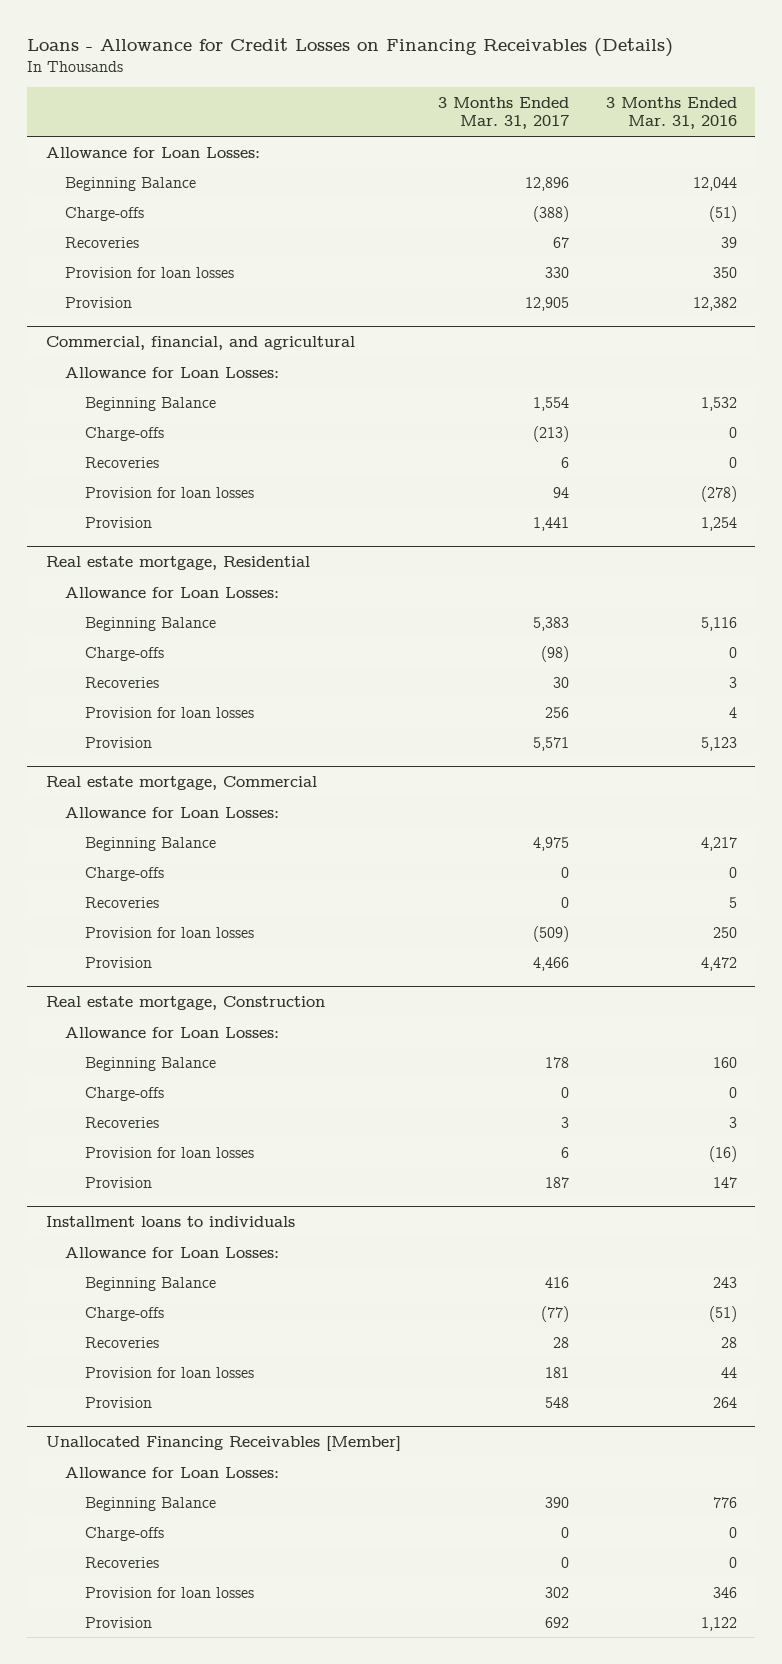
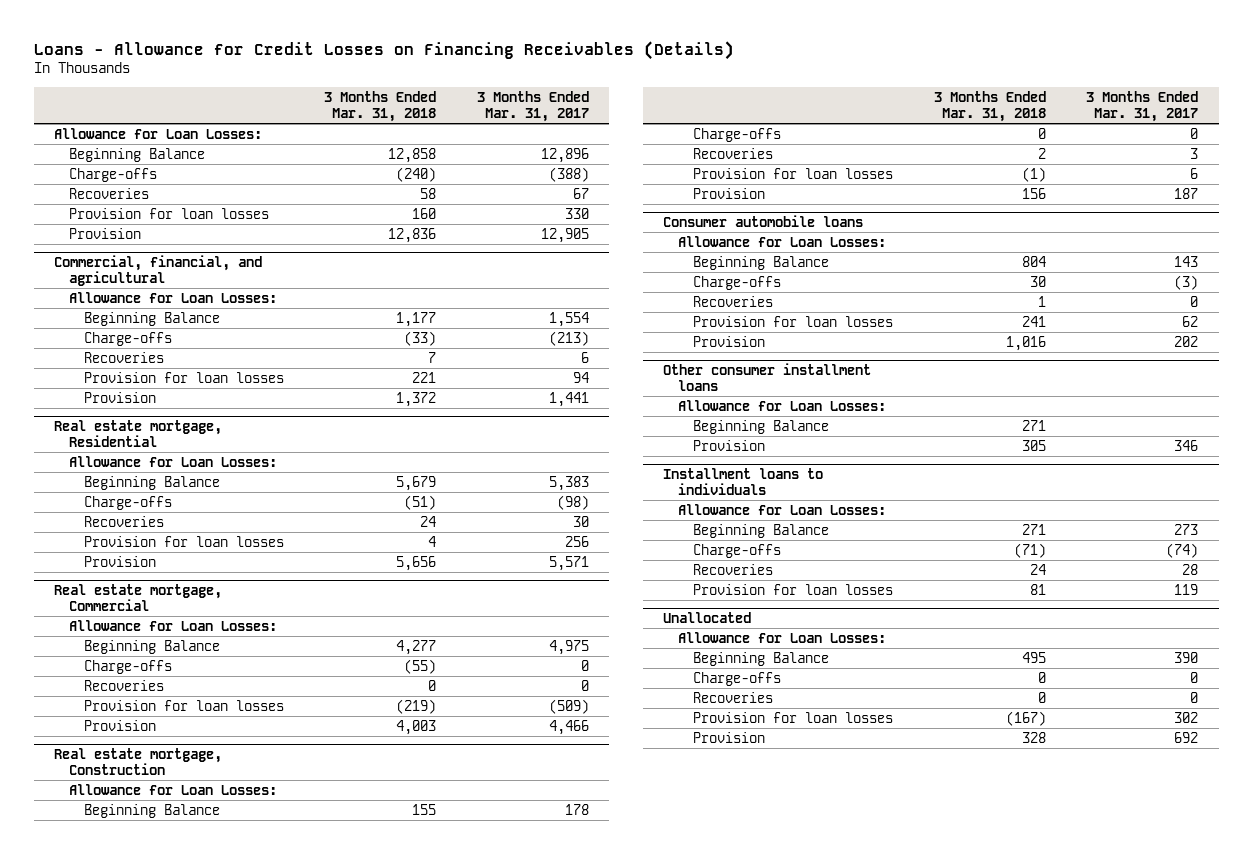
- | 3 Months Ended Mar. 31, 2017 | 3 Months Ended Mar. 31, 2016
+ | 3 Months Ended Mar. 31, 2018 | 3 Months Ended Mar. 31, 2017
+ Consumer automobile loans
+ Allowance for Loan Losses:
+ Beginning Balance | 804 | 143
+ Charge-offs | 30 | (3)
+ Recoveries | 1 | 0
+ Provision for loan losses | 241 | 62
+ Provision | 1,016 | 202
+ Other consumer installment loans
+ Allowance for Loan Losses:
+ Beginning Balance | 271 |
+ Provision | 305 | 346
@ Installment loans to individuals
- Beginning Balance | 416 | 243
- Charge-offs | (77) | (51)
+ Beginning Balance | 271 | 273
+ Charge-offs | (71) | (74)
- Provision for loan losses | 181 | 44
- Provision | 548 | 264
- Unallocated Financing Receivables [Member]
@ Installment loans to individuals
+ Provision for loan losses | 81 | 119
+ Unallocated

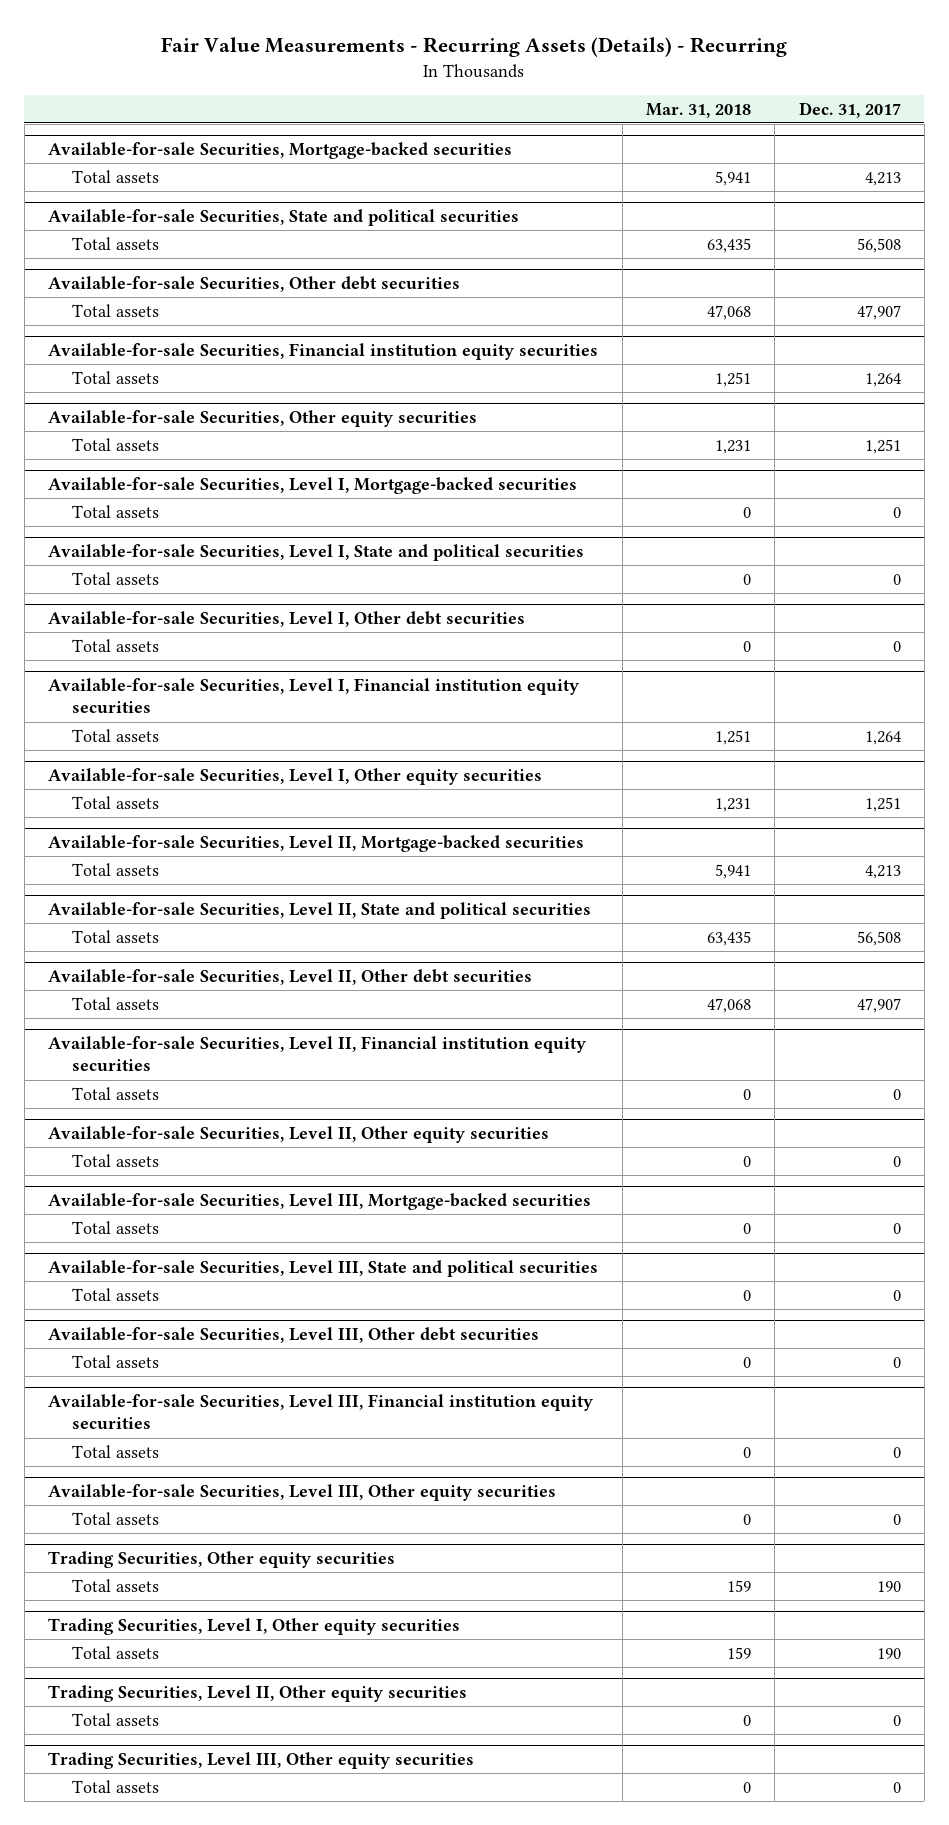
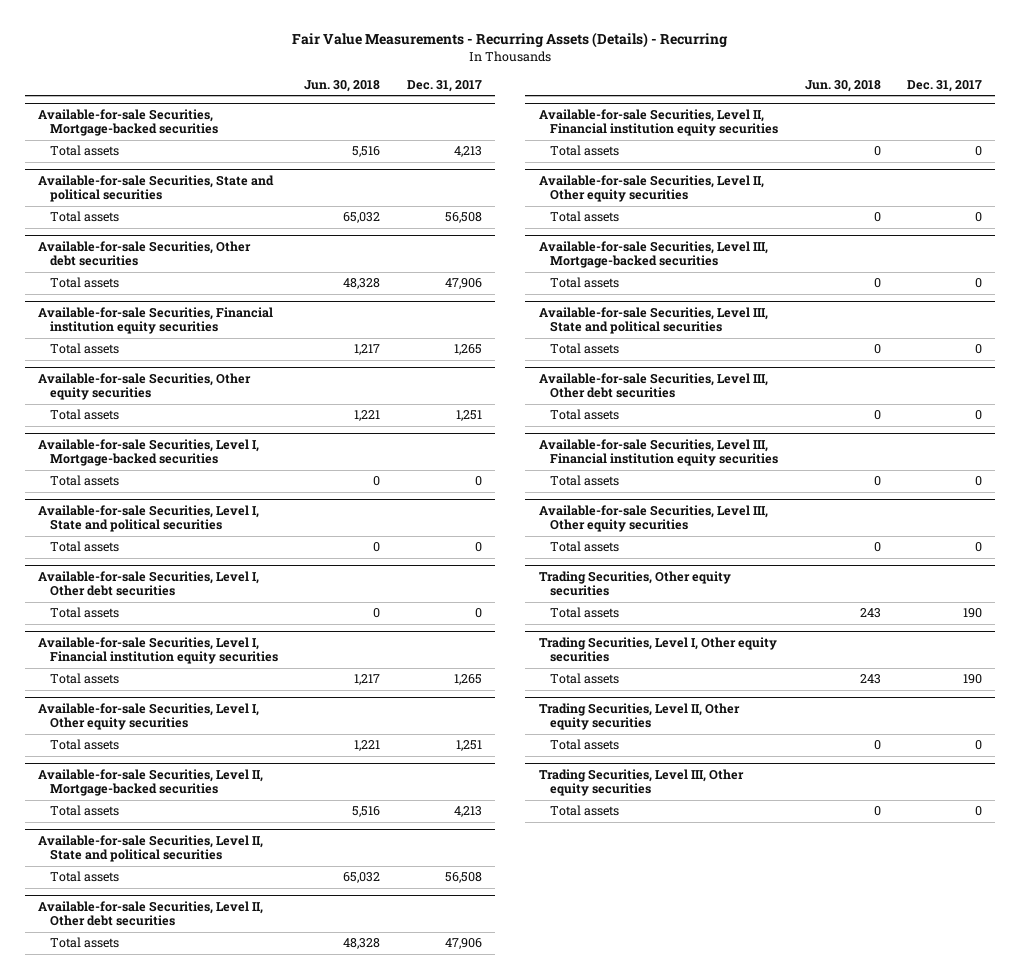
- | Mar. 31, 2018 | Dec. 31, 2017
+ | Jun. 30, 2018 | Dec. 31, 2017
@ Available-for-sale Securities, Other debt securities
- Total assets | 47,068 | 47,907
+ Total assets | 48,328 | 47,906
@ Available-for-sale Securities, Financial institution equity securities
- Total assets | 1,251 | 1,264
+ Total assets | 1,217 | 1,265
@ Available-for-sale Securities, Level I, Financial institution equity securities
- Total assets | 1,251 | 1,264
+ Total assets | 1,217 | 1,265
@ Available-for-sale Securities, Level II, Other debt securities
- Total assets | 47,068 | 47,907
+ Total assets | 48,328 | 47,906

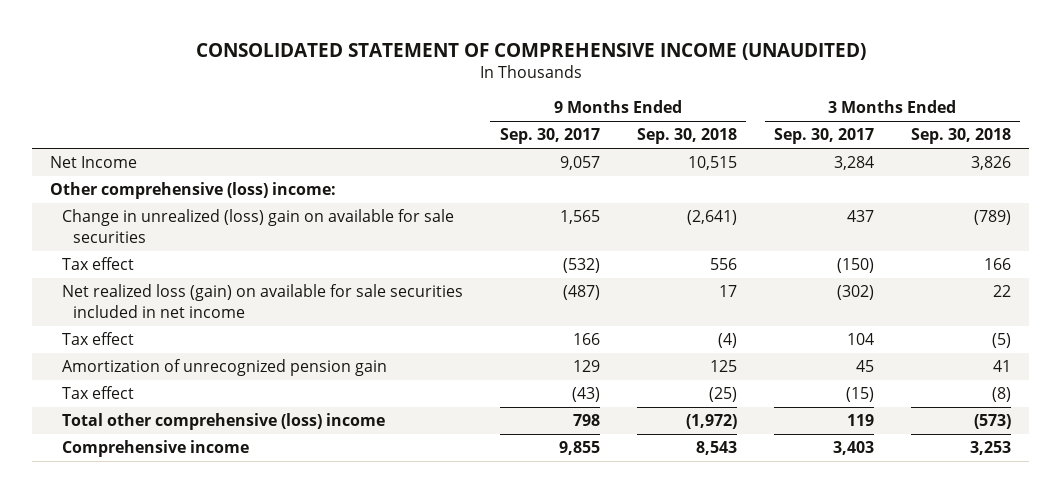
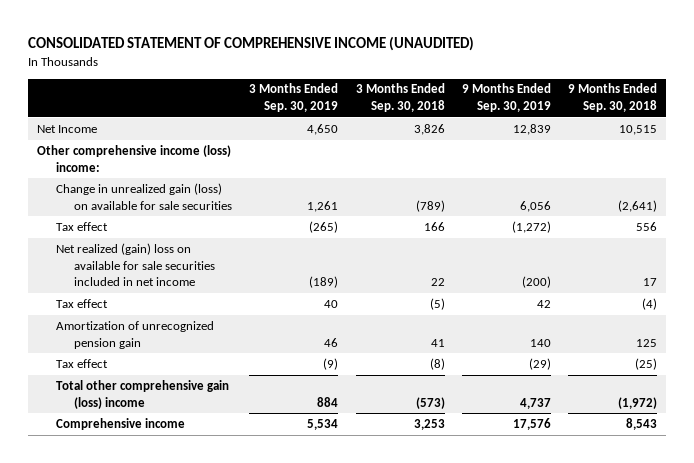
- | 9 Months Ended Sep. 30, 2017 | 9 Months Ended Sep. 30, 2018 | 3 Months Ended Sep. 30, 2017 | 3 Months Ended Sep. 30, 2018
+ | 3 Months Ended Sep. 30, 2019 | 3 Months Ended Sep. 30, 2018 | 9 Months Ended Sep. 30, 2019 | 9 Months Ended Sep. 30, 2018
- Other comprehensive (loss) income:
- Change in unrealized (loss) gain on available for sale securities | 1,565 | (2,641) | 437 | (789)
+ Other comprehensive income (loss) income:
+ Change in unrealized gain (loss) on available for sale securities | 1,261 | (789) | 6,056 | (2,641)
- Net realized loss (gain) on available for sale securities included in net income | (487) | 17 | (302) | 22
+ Net realized (gain) loss on available for sale securities included in net income | (189) | 22 | (200) | 17
- Total other comprehensive (loss) income | 798 | (1,972) | 119 | (573)
+ Total other comprehensive gain (loss) income | 884 | (573) | 4,737 | (1,972)

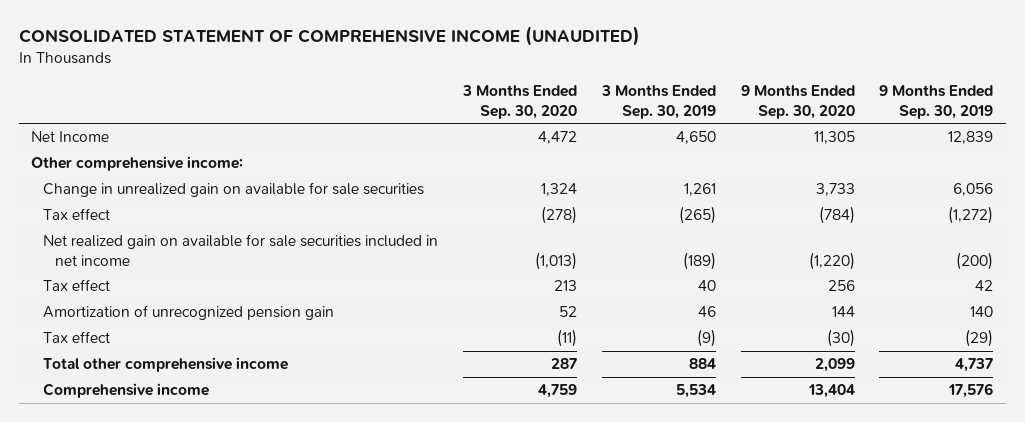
- | 3 Months Ended Sep. 30, 2019 | 3 Months Ended Sep. 30, 2018 | 9 Months Ended Sep. 30, 2019 | 9 Months Ended Sep. 30, 2018
+ | 3 Months Ended Sep. 30, 2020 | 3 Months Ended Sep. 30, 2019 | 9 Months Ended Sep. 30, 2020 | 9 Months Ended Sep. 30, 2019
- Other comprehensive income (loss) income:
- Change in unrealized gain (loss) on available for sale securities | 1,261 | (789) | 6,056 | (2,641)
+ Other comprehensive income:
+ Change in unrealized gain on available for sale securities | 1,324 | 1,261 | 3,733 | 6,056
- Net realized (gain) loss on available for sale securities included in net income | (189) | 22 | (200) | 17
+ Net realized gain on available for sale securities included in net income | (1,013) | (189) | (1,220) | (200)
- Total other comprehensive gain (loss) income | 884 | (573) | 4,737 | (1,972)
+ Total other comprehensive income | 287 | 884 | 2,099 | 4,737

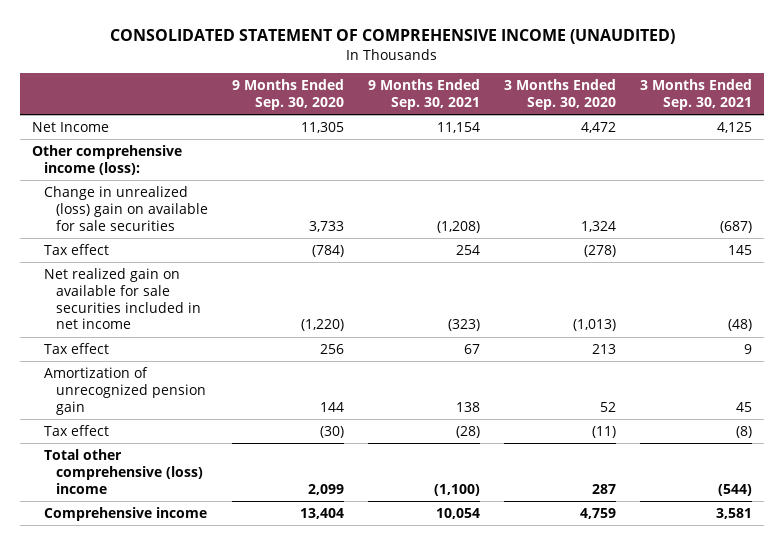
- | 3 Months Ended Sep. 30, 2020 | 3 Months Ended Sep. 30, 2019 | 9 Months Ended Sep. 30, 2020 | 9 Months Ended Sep. 30, 2019
+ | 9 Months Ended Sep. 30, 2020 | 9 Months Ended Sep. 30, 2021 | 3 Months Ended Sep. 30, 2020 | 3 Months Ended Sep. 30, 2021
- Other comprehensive income:
- Change in unrealized gain on available for sale securities | 1,324 | 1,261 | 3,733 | 6,056
+ Other comprehensive income (loss):
+ Change in unrealized (loss) gain on available for sale securities | 3,733 | (1,208) | 1,324 | (687)
- Total other comprehensive income | 287 | 884 | 2,099 | 4,737
+ Total other comprehensive (loss) income | 2,099 | (1,100) | 287 | (544)

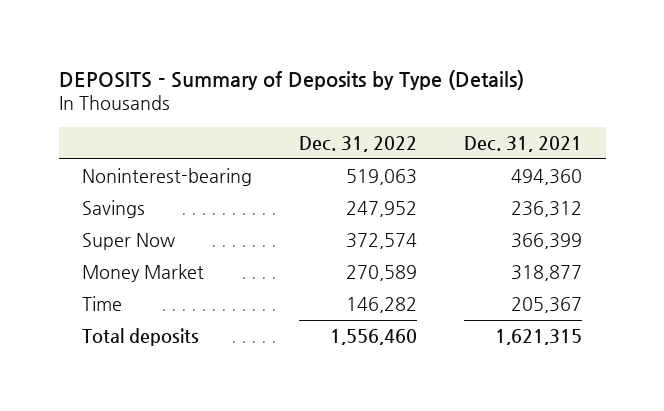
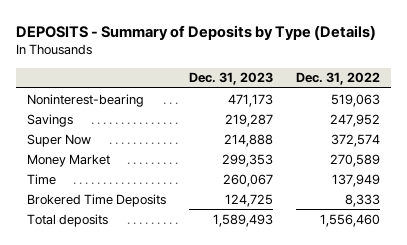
- | Dec. 31, 2022 | Dec. 31, 2021
+ | Dec. 31, 2023 | Dec. 31, 2022
- Time | 146,282 | 205,367
+ Time | 260,067 | 137,949
+ Brokered Time Deposits | 124,725 | 8,333

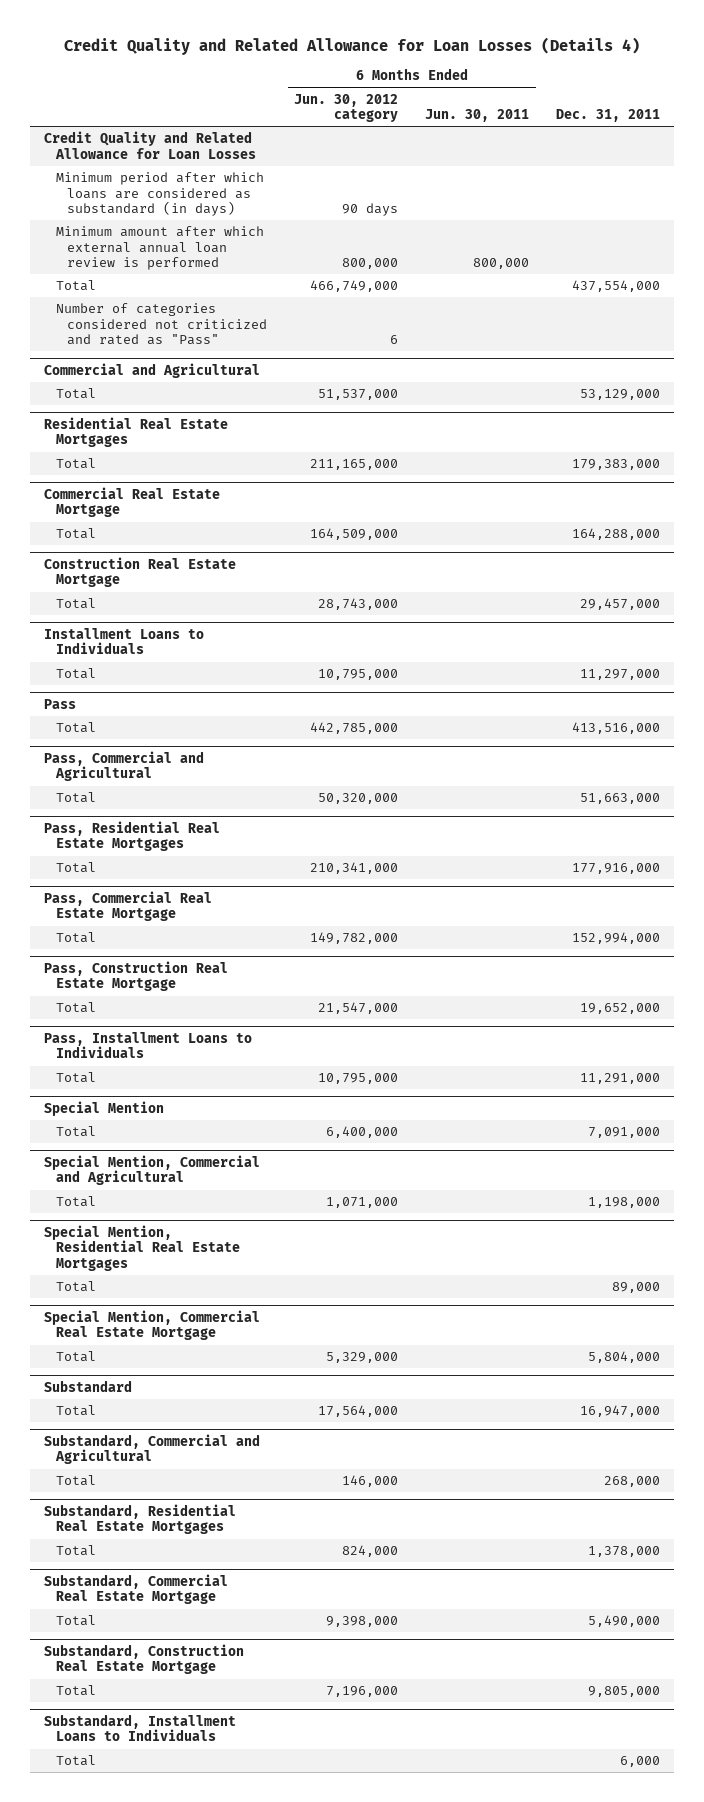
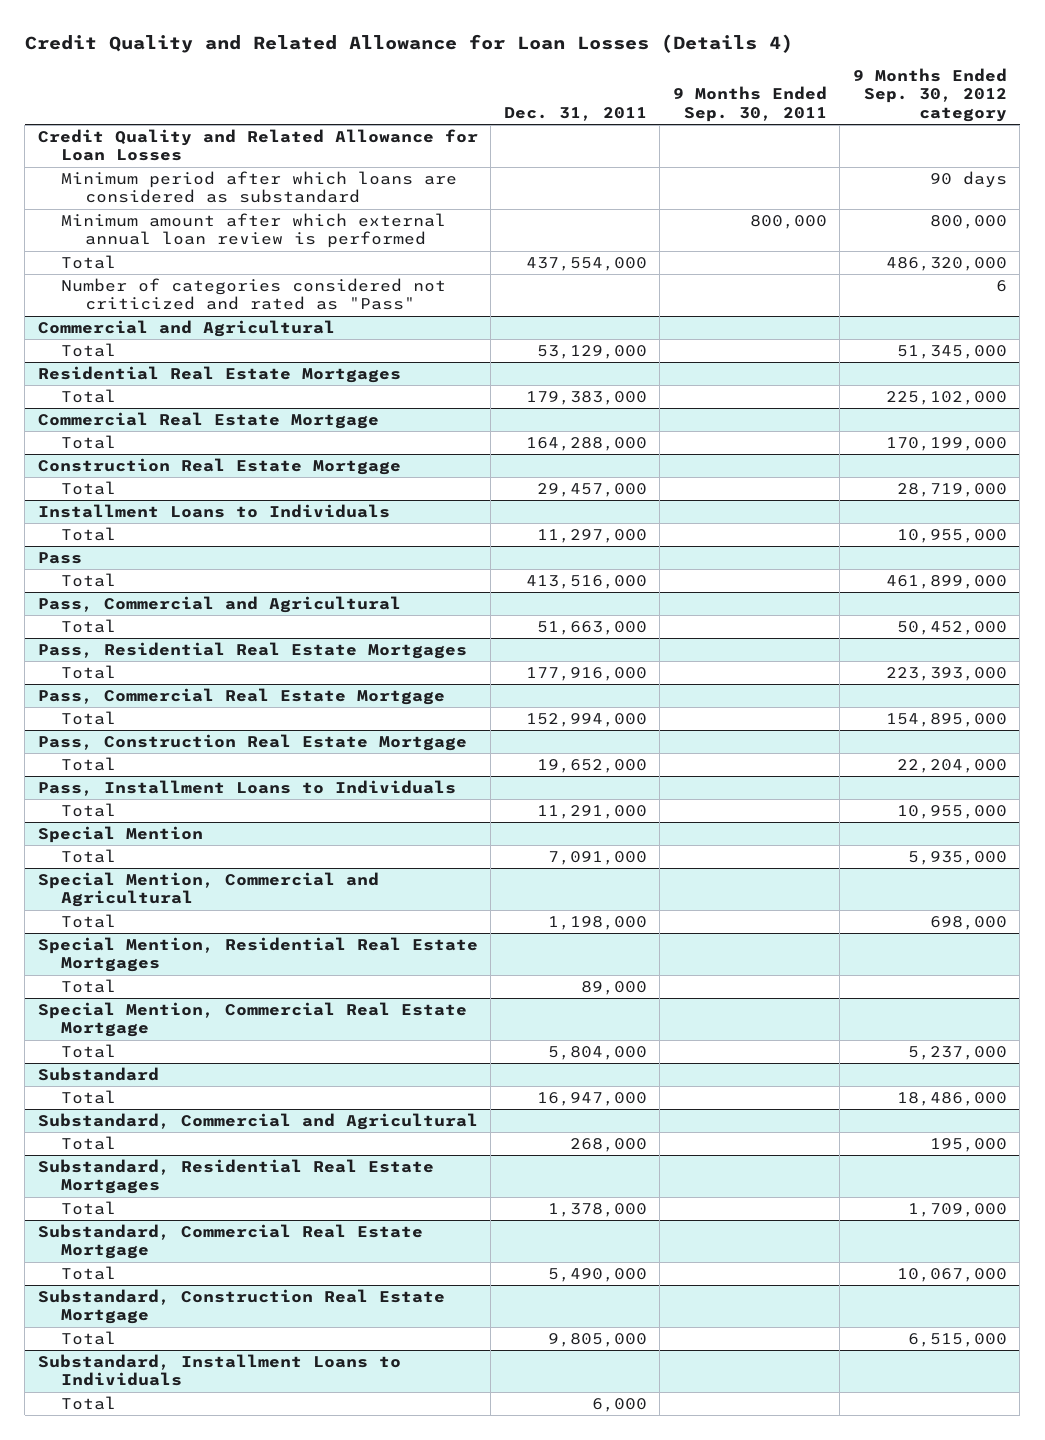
- | 6 Months Ended Jun. 30, 2012 category | 6 Months Ended Jun. 30, 2011 | Dec. 31, 2011
+ | Dec. 31, 2011 | 9 Months Ended Sep. 30, 2011 | 9 Months Ended Sep. 30, 2012 category
- Minimum period after which loans are considered as substandard (in days) | 90 days | |
+ Minimum period after which loans are considered as substandard | | | 90 days

